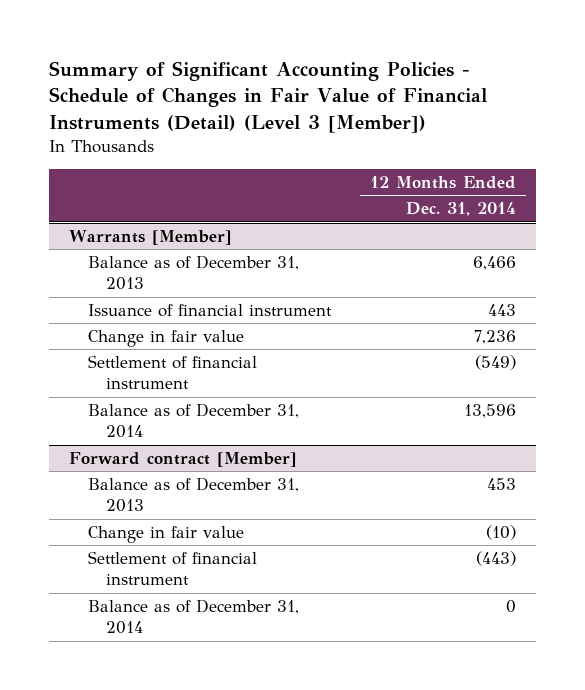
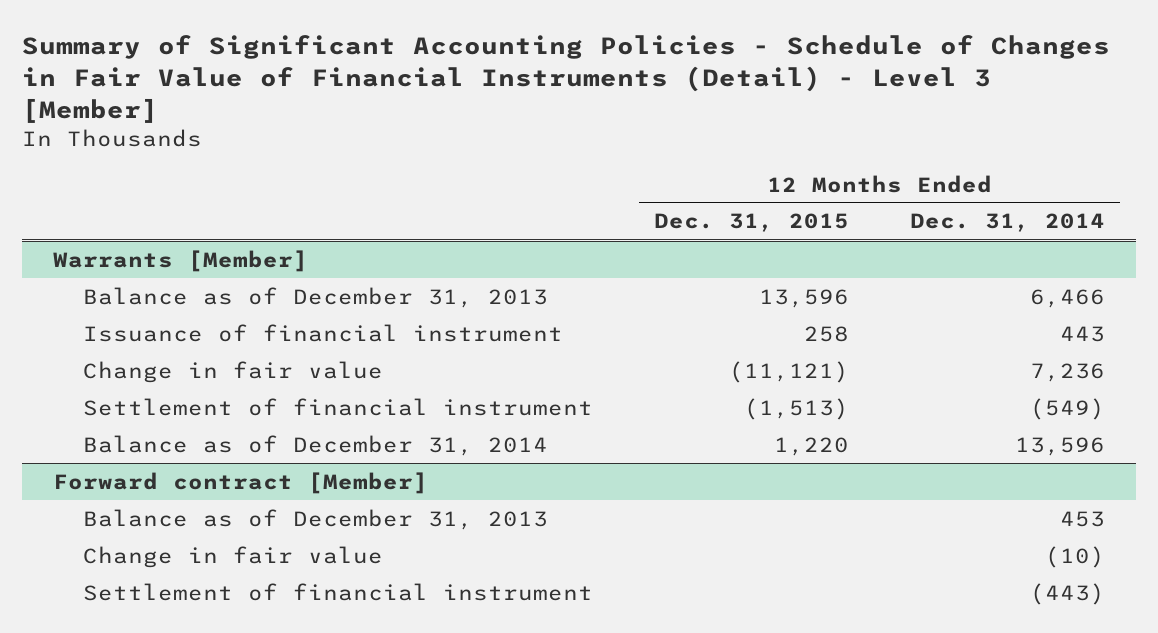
- Summary of Significant Accounting Policies - Schedule of Changes in Fair Value of Financial Instruments (Detail) (Level 3 [Member])
+ Summary of Significant Accounting Policies - Schedule of Changes in Fair Value of Financial Instruments (Detail) - Level 3 [Member]
- | 12 Months Ended Dec. 31, 2014
+ | 12 Months Ended Dec. 31, 2015 | 12 Months Ended Dec. 31, 2014
@ Forward contract [Member]
- Balance as of December 31, 2014 | 0

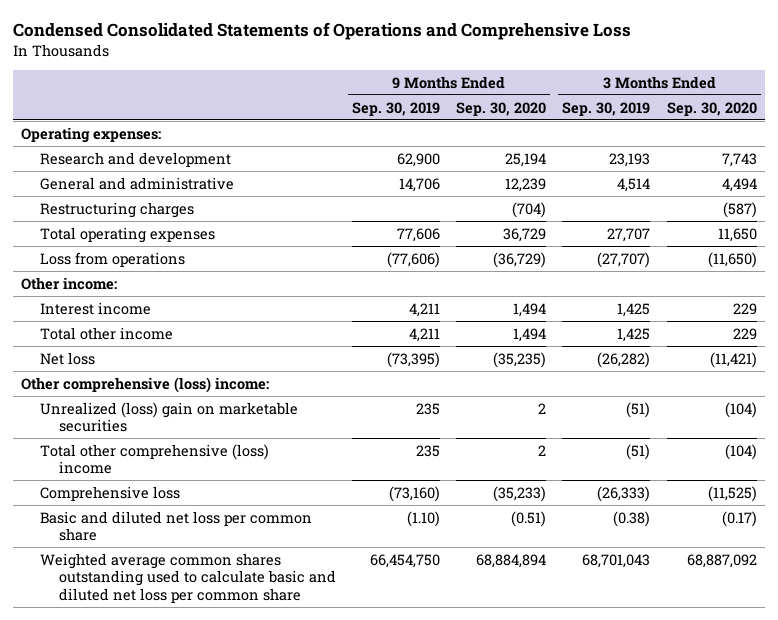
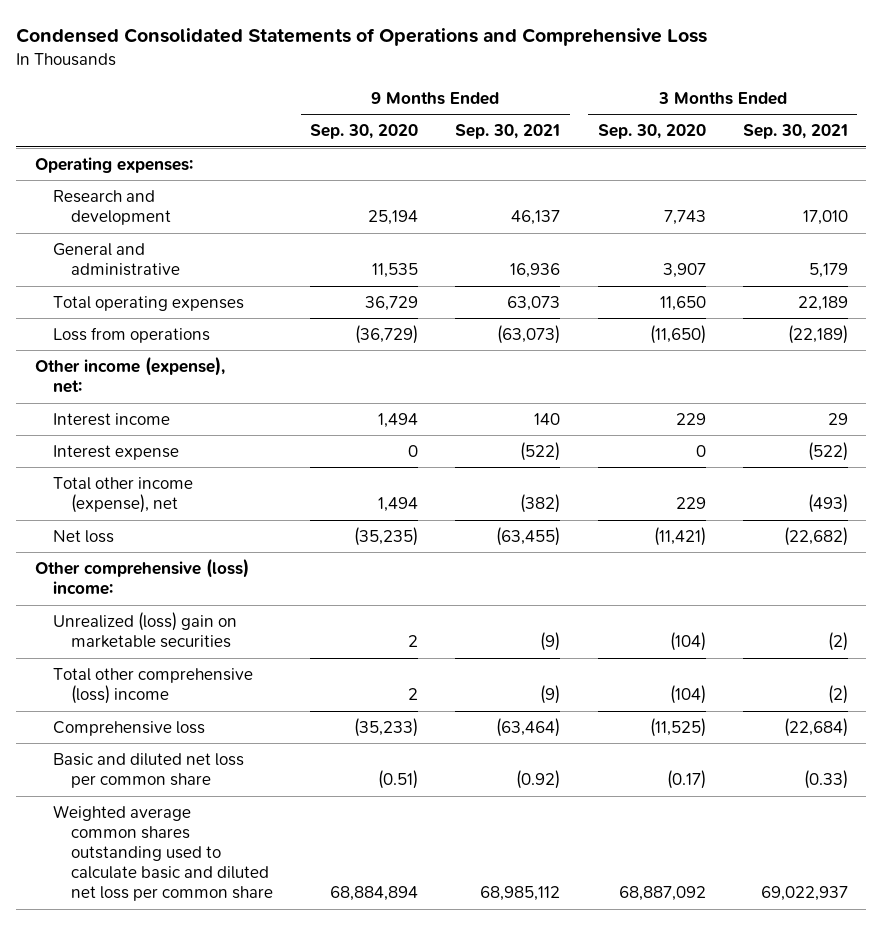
- | 9 Months Ended Sep. 30, 2019 | 9 Months Ended Sep. 30, 2020 | 3 Months Ended Sep. 30, 2019 | 3 Months Ended Sep. 30, 2020
+ | 9 Months Ended Sep. 30, 2020 | 9 Months Ended Sep. 30, 2021 | 3 Months Ended Sep. 30, 2020 | 3 Months Ended Sep. 30, 2021
- General and administrative | 14,706 | 12,239 | 4,514 | 4,494
- Restructuring charges | | (704) | | (587)
+ General and administrative | 11,535 | 16,936 | 3,907 | 5,179
- Other income:
+ Other income (expense), net:
- Total other income | 4,211 | 1,494 | 1,425 | 229
+ Interest expense | 0 | (522) | 0 | (522)
+ Total other income (expense), net | 1,494 | (382) | 229 | (493)

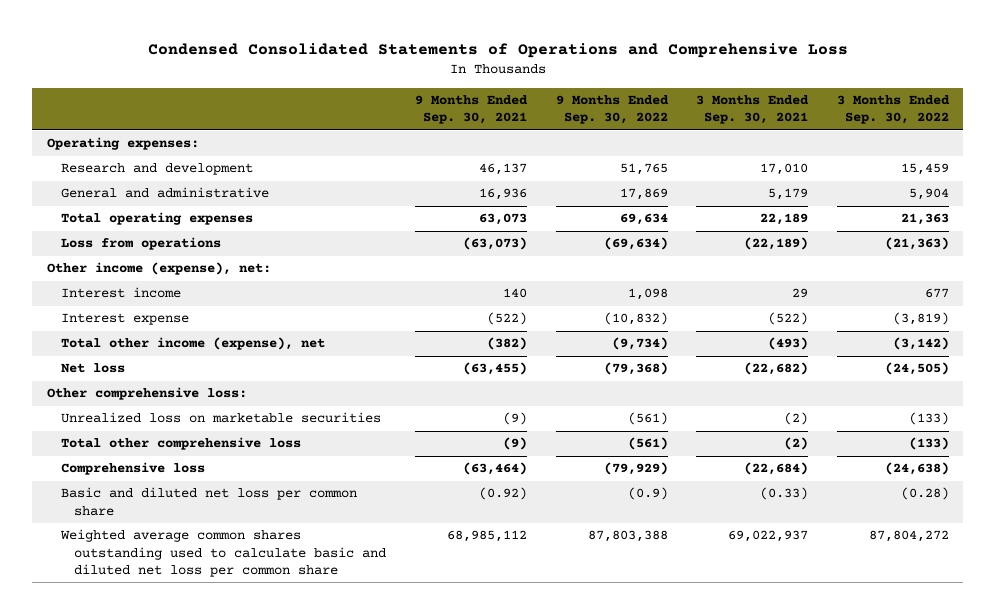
- | 9 Months Ended Sep. 30, 2020 | 9 Months Ended Sep. 30, 2021 | 3 Months Ended Sep. 30, 2020 | 3 Months Ended Sep. 30, 2021
+ | 9 Months Ended Sep. 30, 2021 | 9 Months Ended Sep. 30, 2022 | 3 Months Ended Sep. 30, 2021 | 3 Months Ended Sep. 30, 2022
- Other comprehensive (loss) income:
- Unrealized (loss) gain on marketable securities | 2 | (9) | (104) | (2)
- Total other comprehensive (loss) income | 2 | (9) | (104) | (2)
+ Other comprehensive loss:
+ Unrealized loss on marketable securities | (9) | (561) | (2) | (133)
+ Total other comprehensive loss | (9) | (561) | (2) | (133)

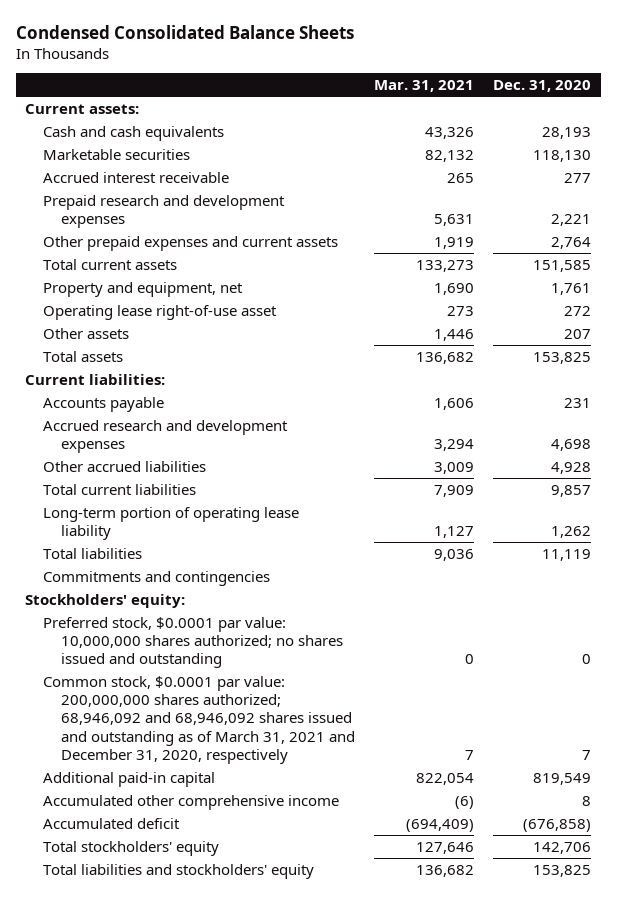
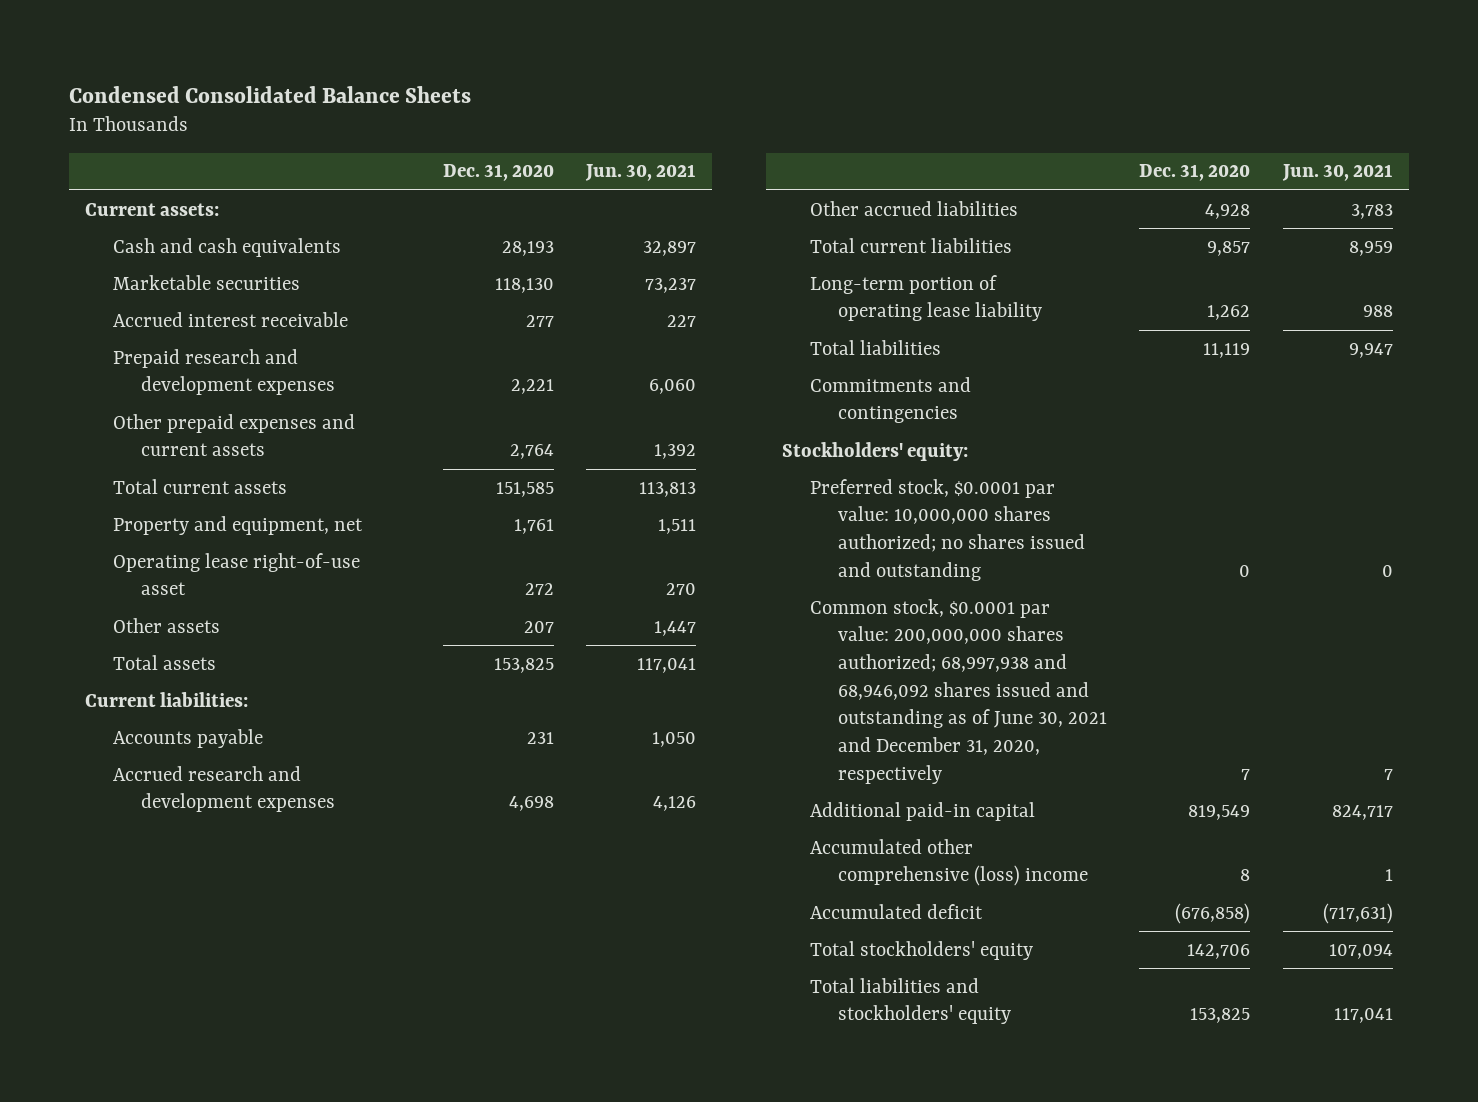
- | Mar. 31, 2021 | Dec. 31, 2020
+ | Dec. 31, 2020 | Jun. 30, 2021
- Common stock, $0.0001 par value: 200,000,000 shares authorized; 68,946,092 and 68,946,092 shares issued and outstanding as of March 31, 2021 and December 31, 2020, respectively | 7 | 7
+ Common stock, $0.0001 par value: 200,000,000 shares authorized; 68,997,938 and 68,946,092 shares issued and outstanding as of June 30, 2021 and December 31, 2020, respectively | 7 | 7
- Accumulated other comprehensive income | (6) | 8
+ Accumulated other comprehensive (loss) income | 8 | 1

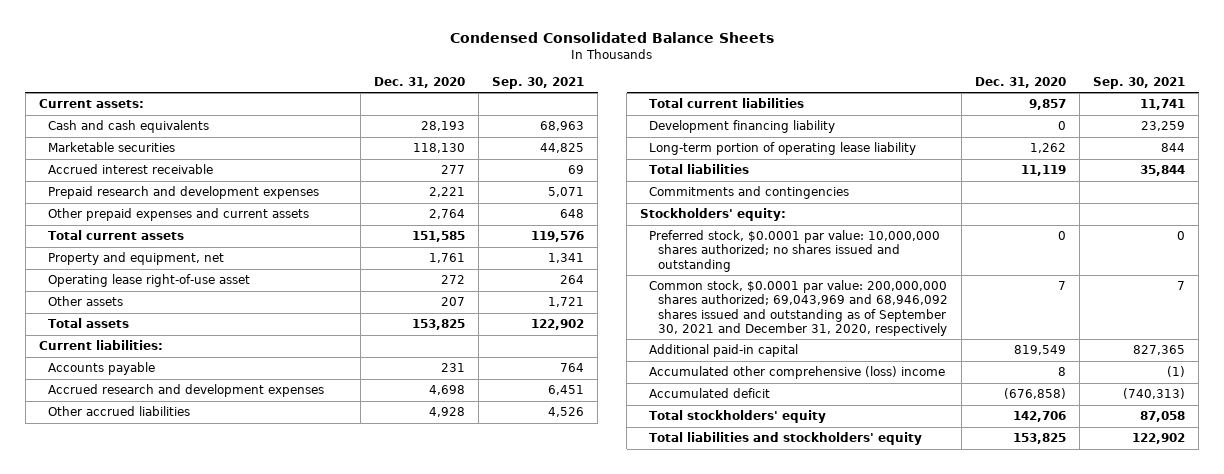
- | Dec. 31, 2020 | Jun. 30, 2021
+ | Dec. 31, 2020 | Sep. 30, 2021
+ Development financing liability | 0 | 23,259
- Common stock, $0.0001 par value: 200,000,000 shares authorized; 68,997,938 and 68,946,092 shares issued and outstanding as of June 30, 2021 and December 31, 2020, respectively | 7 | 7
+ Common stock, $0.0001 par value: 200,000,000 shares authorized; 69,043,969 and 68,946,092 shares issued and outstanding as of September 30, 2021 and December 31, 2020, respectively | 7 | 7

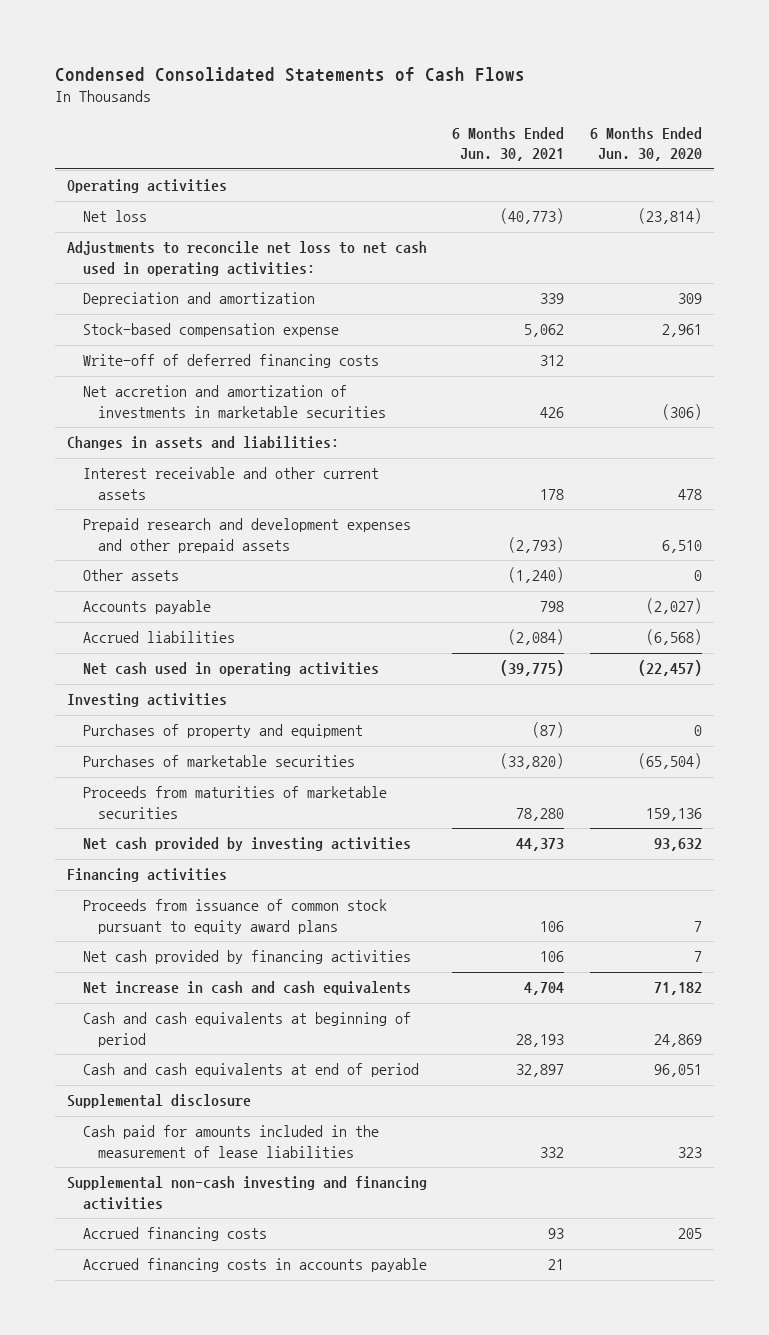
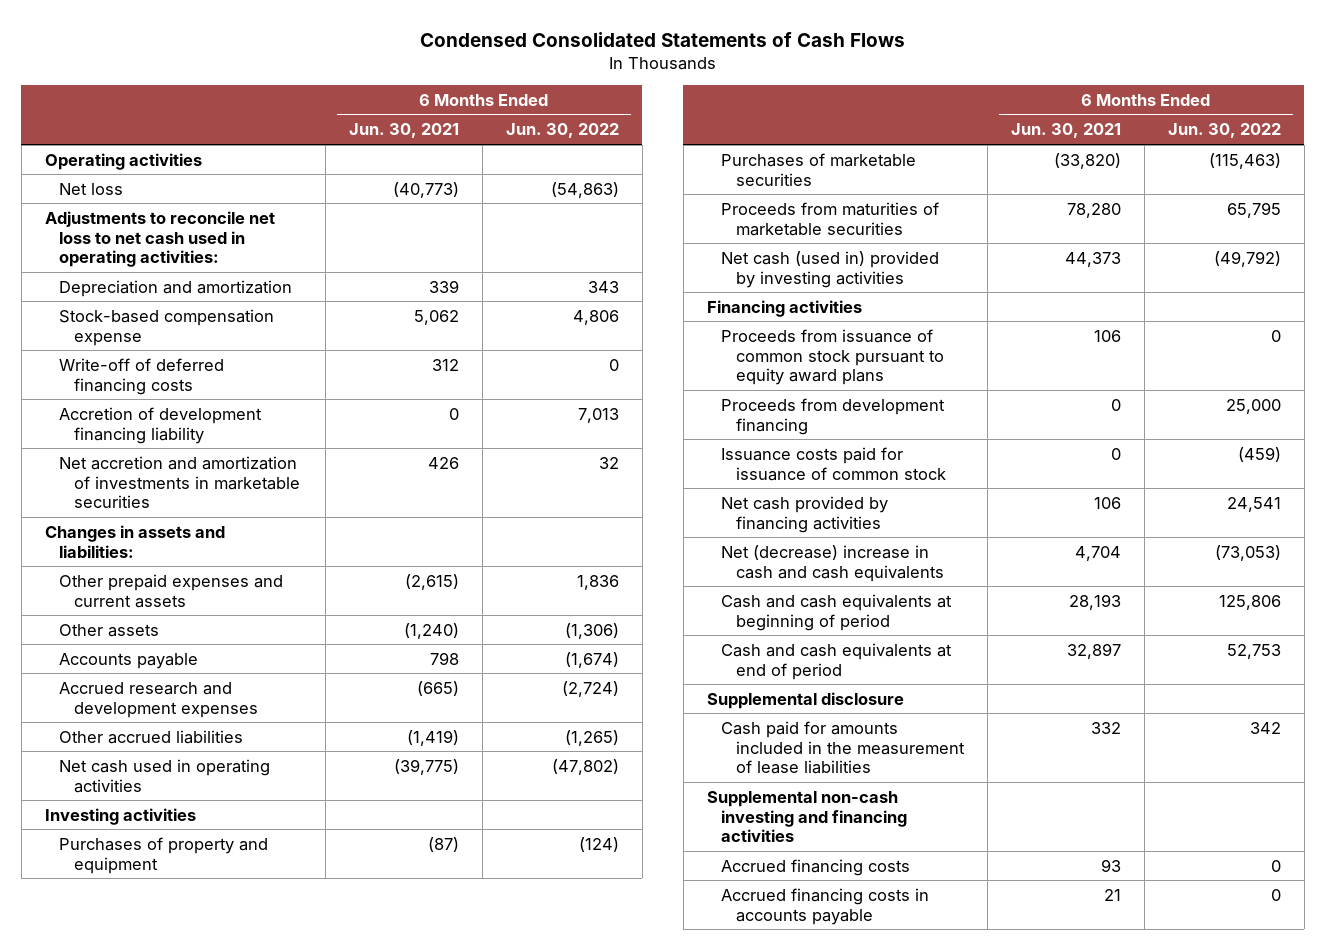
- | 6 Months Ended Jun. 30, 2021 | 6 Months Ended Jun. 30, 2020
+ | 6 Months Ended Jun. 30, 2021 | 6 Months Ended Jun. 30, 2022
+ Accretion of development financing liability | 0 | 7,013
- Interest receivable and other current assets | 178 | 478
- Prepaid research and development expenses and other prepaid assets | (2,793) | 6,510
+ Other prepaid expenses and current assets | (2,615) | 1,836
- Accrued liabilities | (2,084) | (6,568)
+ Accrued research and development expenses | (665) | (2,724)
+ Other accrued liabilities | (1,419) | (1,265)
- Net cash provided by investing activities | 44,373 | 93,632
+ Net cash (used in) provided by investing activities | 44,373 | (49,792)
+ Proceeds from development financing | 0 | 25,000
+ Issuance costs paid for issuance of common stock | 0 | (459)
- Net increase in cash and cash equivalents | 4,704 | 71,182
+ Net (decrease) increase in cash and cash equivalents | 4,704 | (73,053)

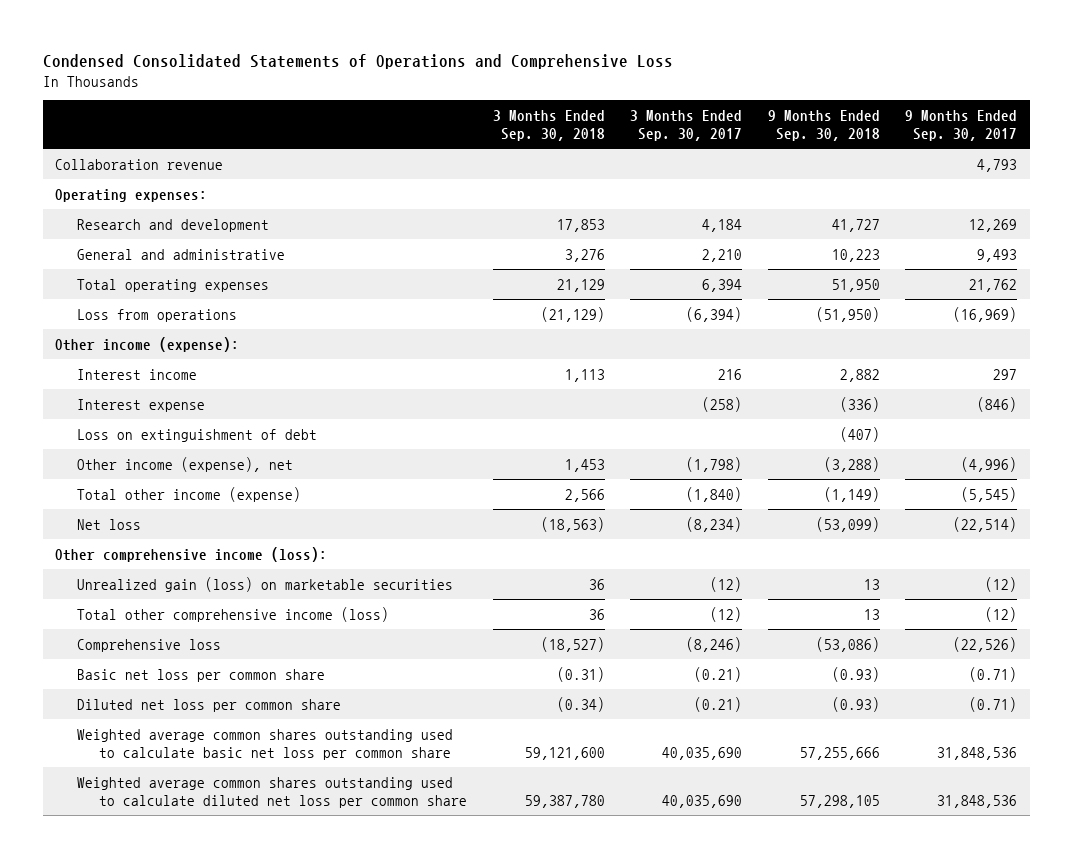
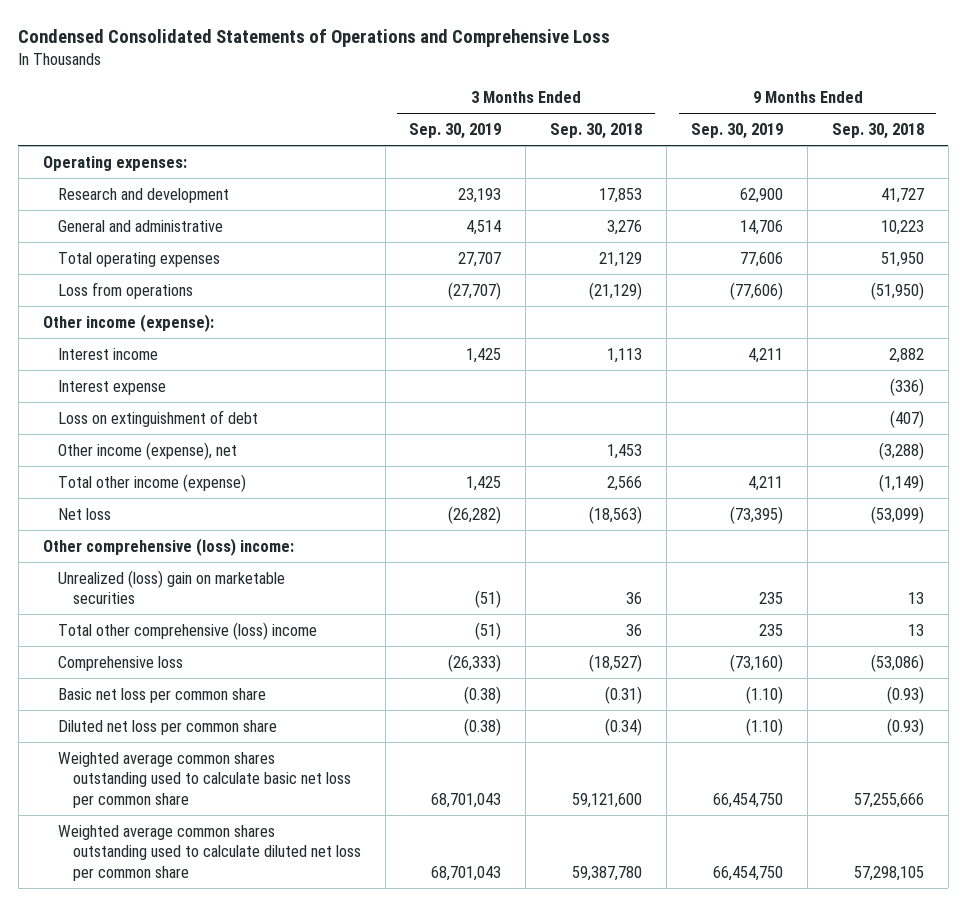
- | 3 Months Ended Sep. 30, 2018 | 3 Months Ended Sep. 30, 2017 | 9 Months Ended Sep. 30, 2018 | 9 Months Ended Sep. 30, 2017
+ | 3 Months Ended Sep. 30, 2019 | 3 Months Ended Sep. 30, 2018 | 9 Months Ended Sep. 30, 2019 | 9 Months Ended Sep. 30, 2018
- Collaboration revenue | | | | 4,793
- Other comprehensive income (loss):
- Unrealized gain (loss) on marketable securities | 36 | (12) | 13 | (12)
- Total other comprehensive income (loss) | 36 | (12) | 13 | (12)
+ Other comprehensive (loss) income:
+ Unrealized (loss) gain on marketable securities | (51) | 36 | 235 | 13
+ Total other comprehensive (loss) income | (51) | 36 | 235 | 13

